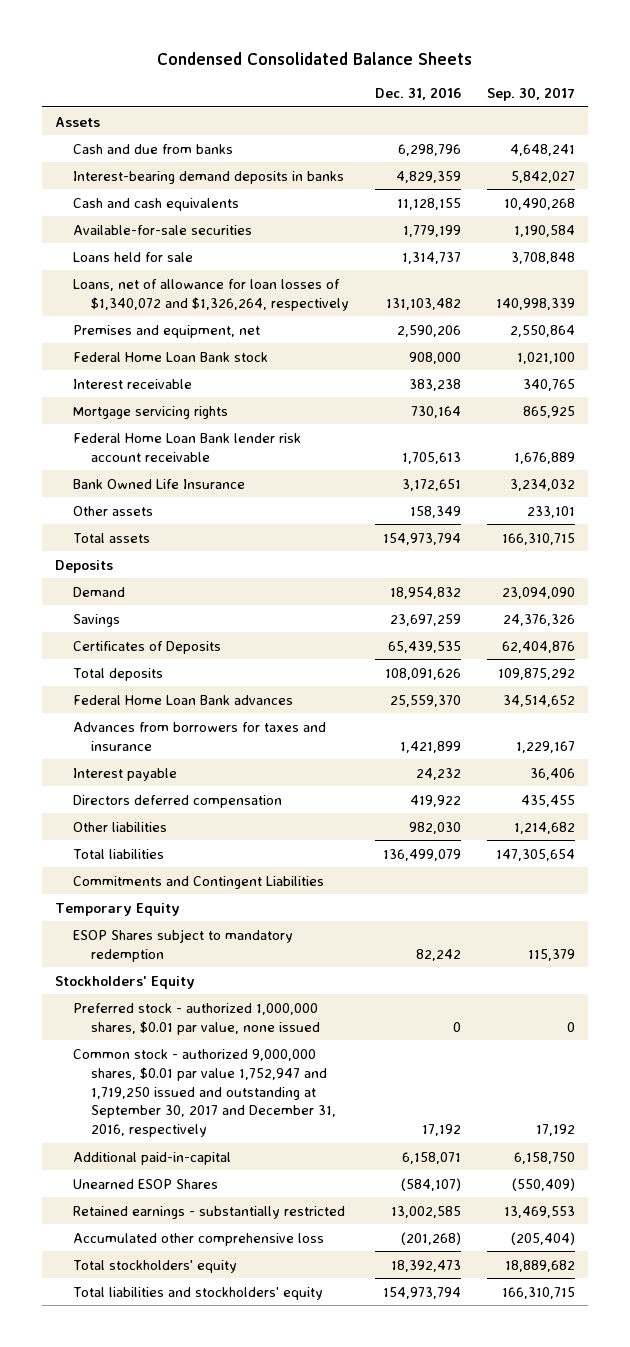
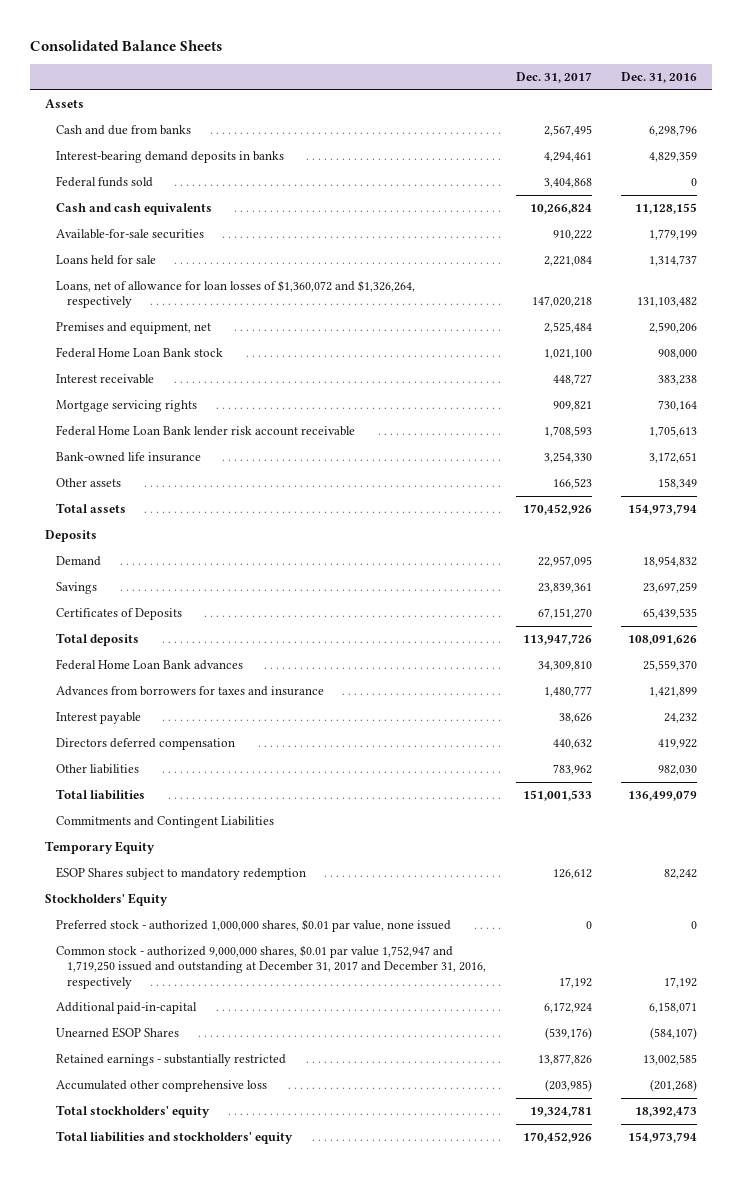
- Condensed Consolidated Balance Sheets
+ Consolidated Balance Sheets
- | Dec. 31, 2016 | Sep. 30, 2017
+ | Dec. 31, 2017 | Dec. 31, 2016
+ Federal funds sold | 3,404,868 | 0
- Loans, net of allowance for loan losses of $1,340,072 and $1,326,264, respectively | 131,103,482 | 140,998,339
+ Loans, net of allowance for loan losses of $1,360,072 and $1,326,264, respectively | 147,020,218 | 131,103,482
- Bank Owned Life Insurance | 3,172,651 | 3,234,032
+ Bank-owned life insurance | 3,254,330 | 3,172,651
- Common stock - authorized 9,000,000 shares, $0.01 par value 1,752,947 and 1,719,250 issued and outstanding at September 30, 2017 and December 31, 2016, respectively | 17,192 | 17,192
+ Common stock - authorized 9,000,000 shares, $0.01 par value 1,752,947 and 1,719,250 issued and outstanding at December 31, 2017 and December 31, 2016, respectively | 17,192 | 17,192

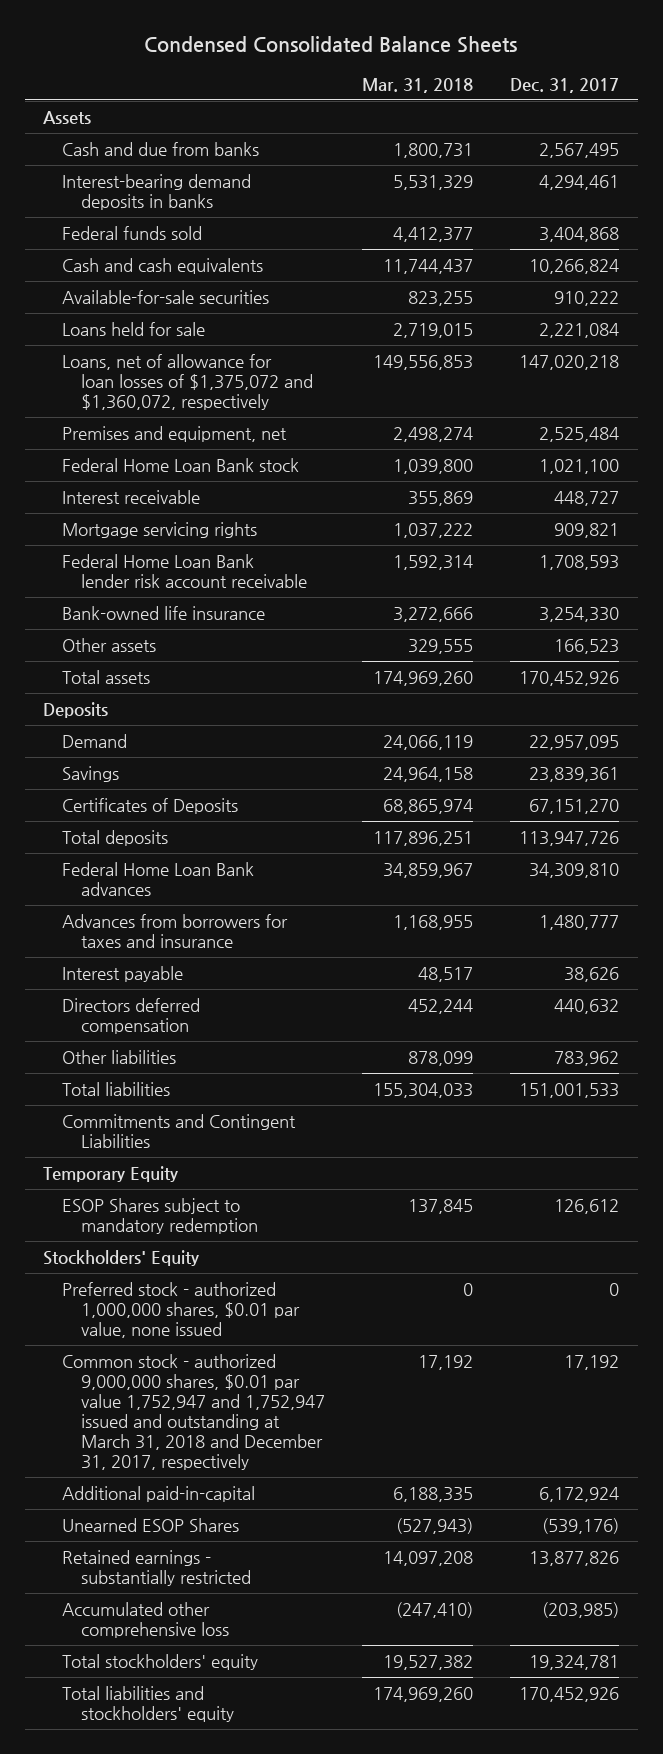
- Consolidated Balance Sheets
+ Condensed Consolidated Balance Sheets
- | Dec. 31, 2017 | Dec. 31, 2016
+ | Mar. 31, 2018 | Dec. 31, 2017
- Loans, net of allowance for loan losses of $1,360,072 and $1,326,264, respectively | 147,020,218 | 131,103,482
+ Loans, net of allowance for loan losses of $1,375,072 and $1,360,072, respectively | 149,556,853 | 147,020,218
- Common stock - authorized 9,000,000 shares, $0.01 par value 1,752,947 and 1,719,250 issued and outstanding at December 31, 2017 and December 31, 2016, respectively | 17,192 | 17,192
+ Common stock - authorized 9,000,000 shares, $0.01 par value 1,752,947 and 1,752,947 issued and outstanding at March 31, 2018 and December 31, 2017, respectively | 17,192 | 17,192

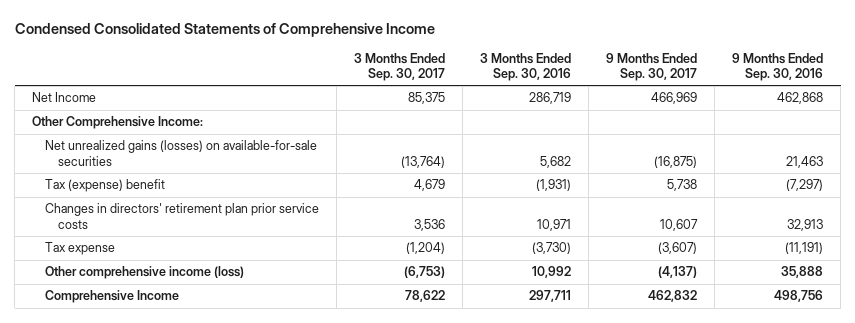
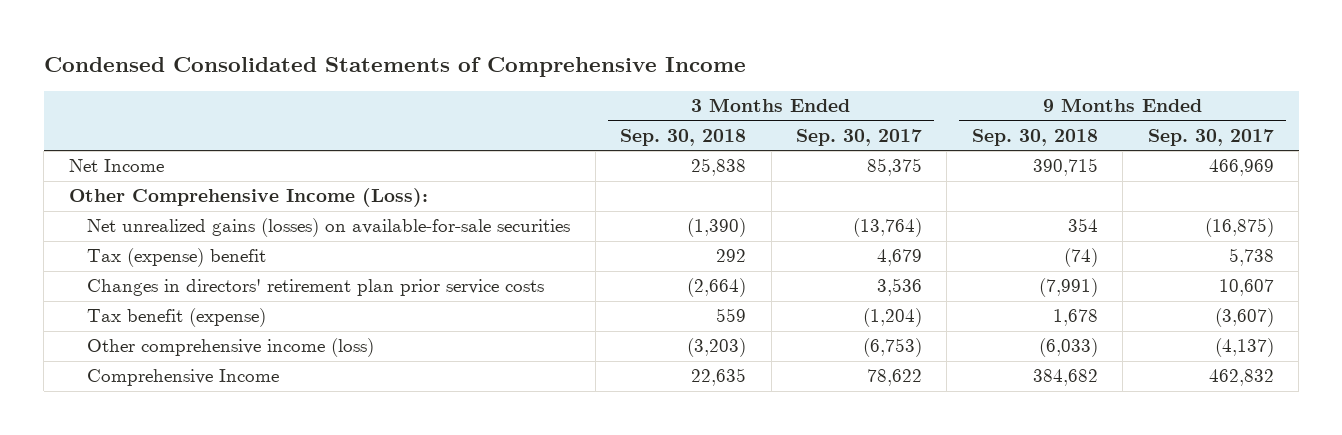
- | 3 Months Ended Sep. 30, 2017 | 3 Months Ended Sep. 30, 2016 | 9 Months Ended Sep. 30, 2017 | 9 Months Ended Sep. 30, 2016
+ | 3 Months Ended Sep. 30, 2018 | 3 Months Ended Sep. 30, 2017 | 9 Months Ended Sep. 30, 2018 | 9 Months Ended Sep. 30, 2017
- Other Comprehensive Income:
+ Other Comprehensive Income (Loss):
- Tax expense | (1,204) | (3,730) | (3,607) | (11,191)
+ Tax benefit (expense) | 559 | (1,204) | 1,678 | (3,607)

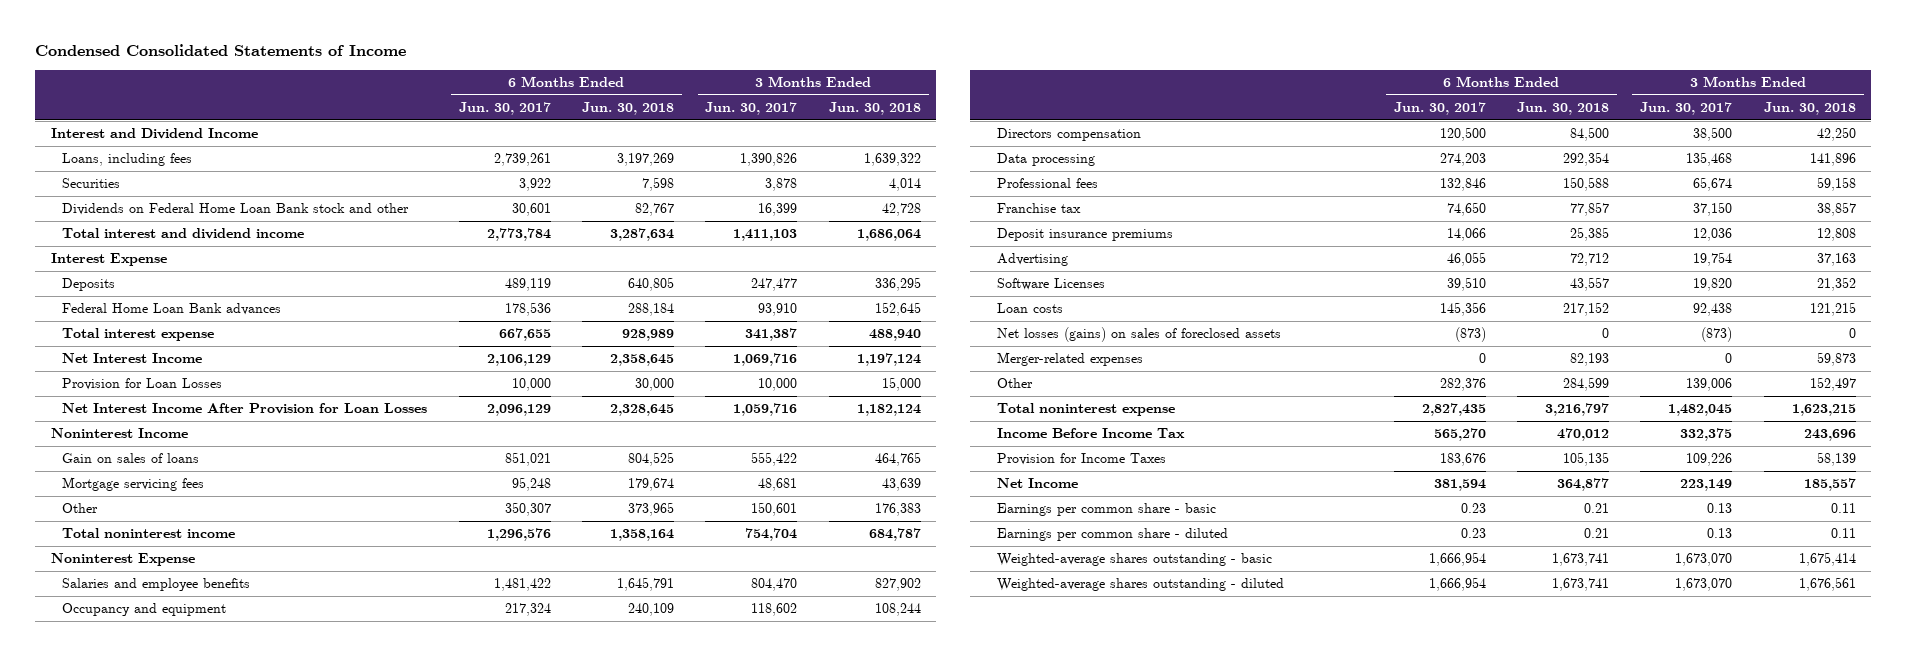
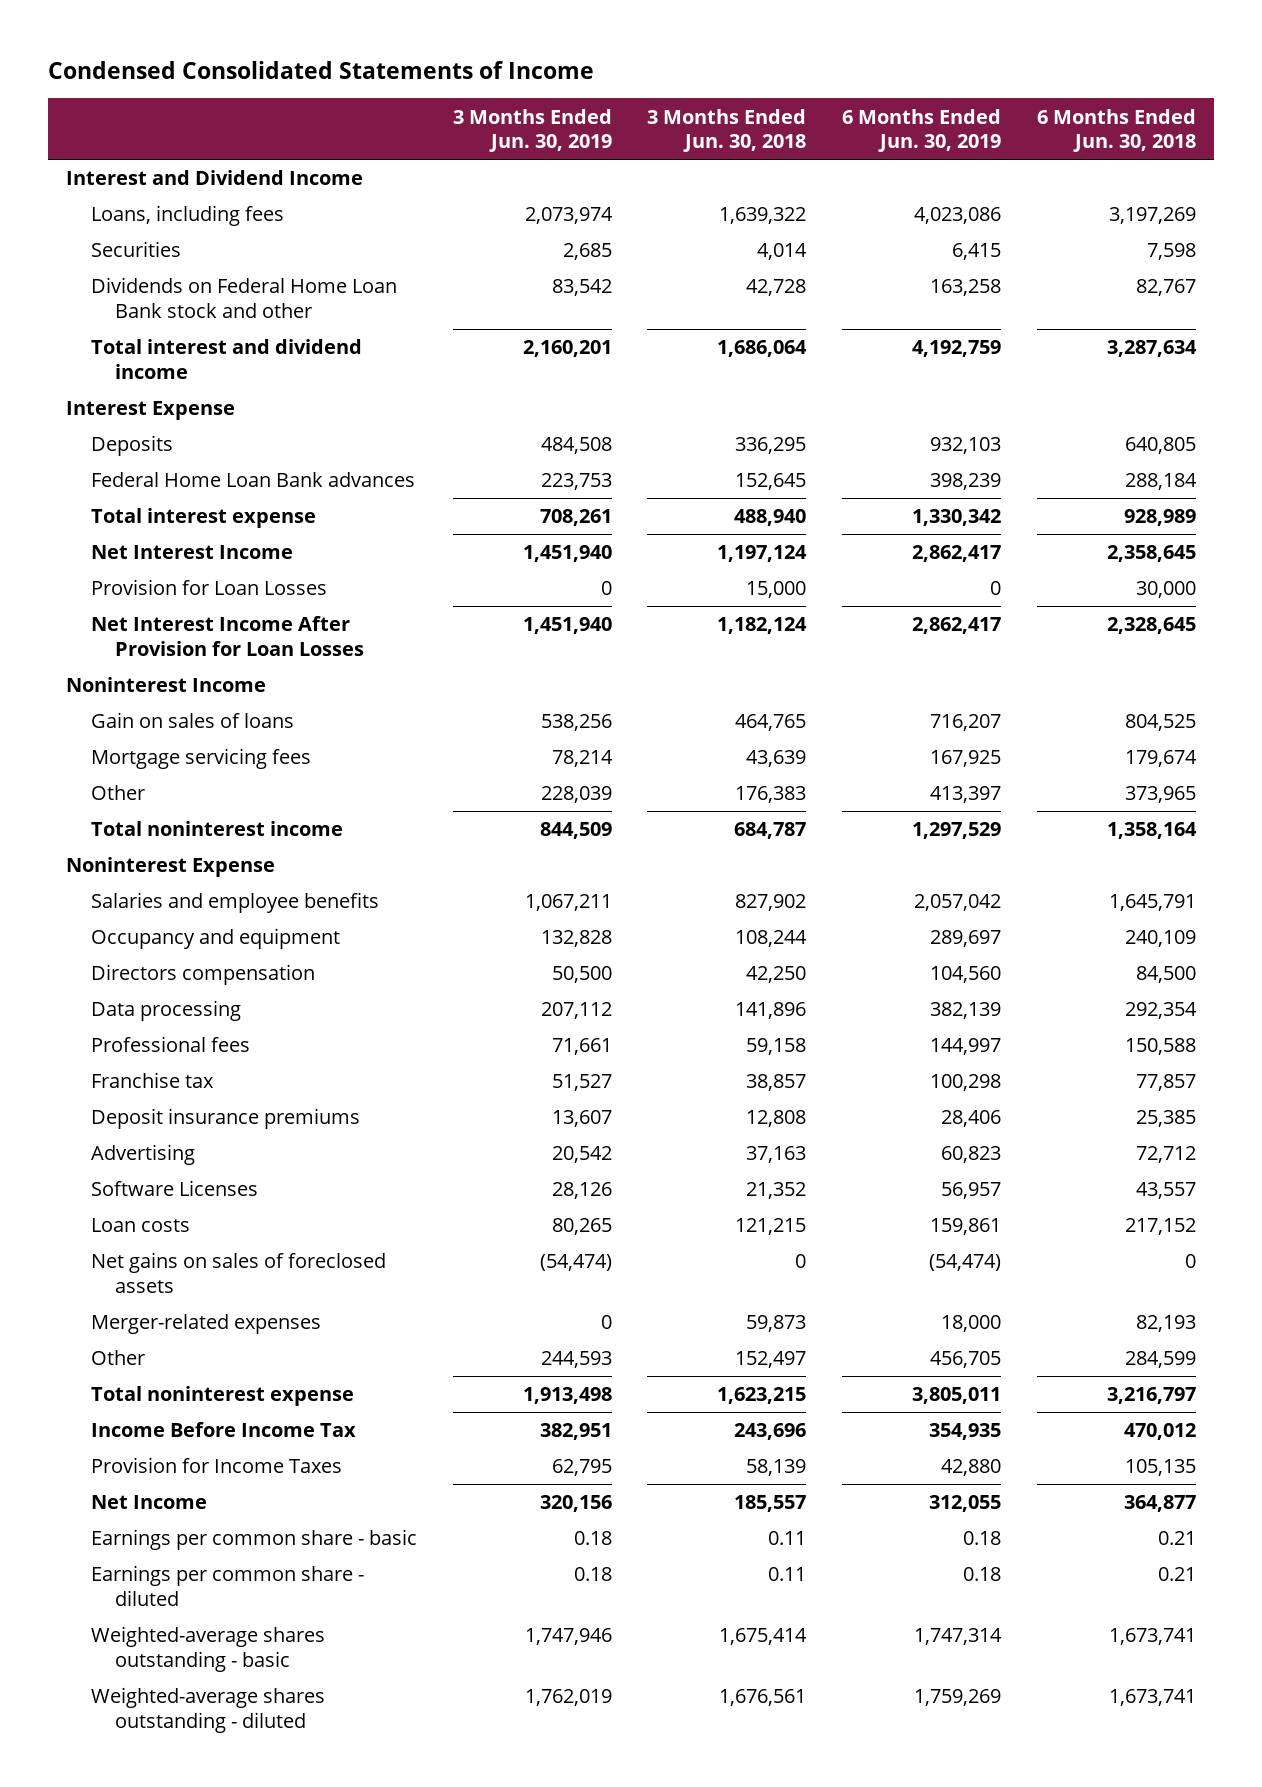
- | 6 Months Ended Jun. 30, 2017 | 6 Months Ended Jun. 30, 2018 | 3 Months Ended Jun. 30, 2017 | 3 Months Ended Jun. 30, 2018
+ | 3 Months Ended Jun. 30, 2019 | 3 Months Ended Jun. 30, 2018 | 6 Months Ended Jun. 30, 2019 | 6 Months Ended Jun. 30, 2018
- Net losses (gains) on sales of foreclosed assets | (873) | 0 | (873) | 0
+ Net gains on sales of foreclosed assets | (54,474) | 0 | (54,474) | 0

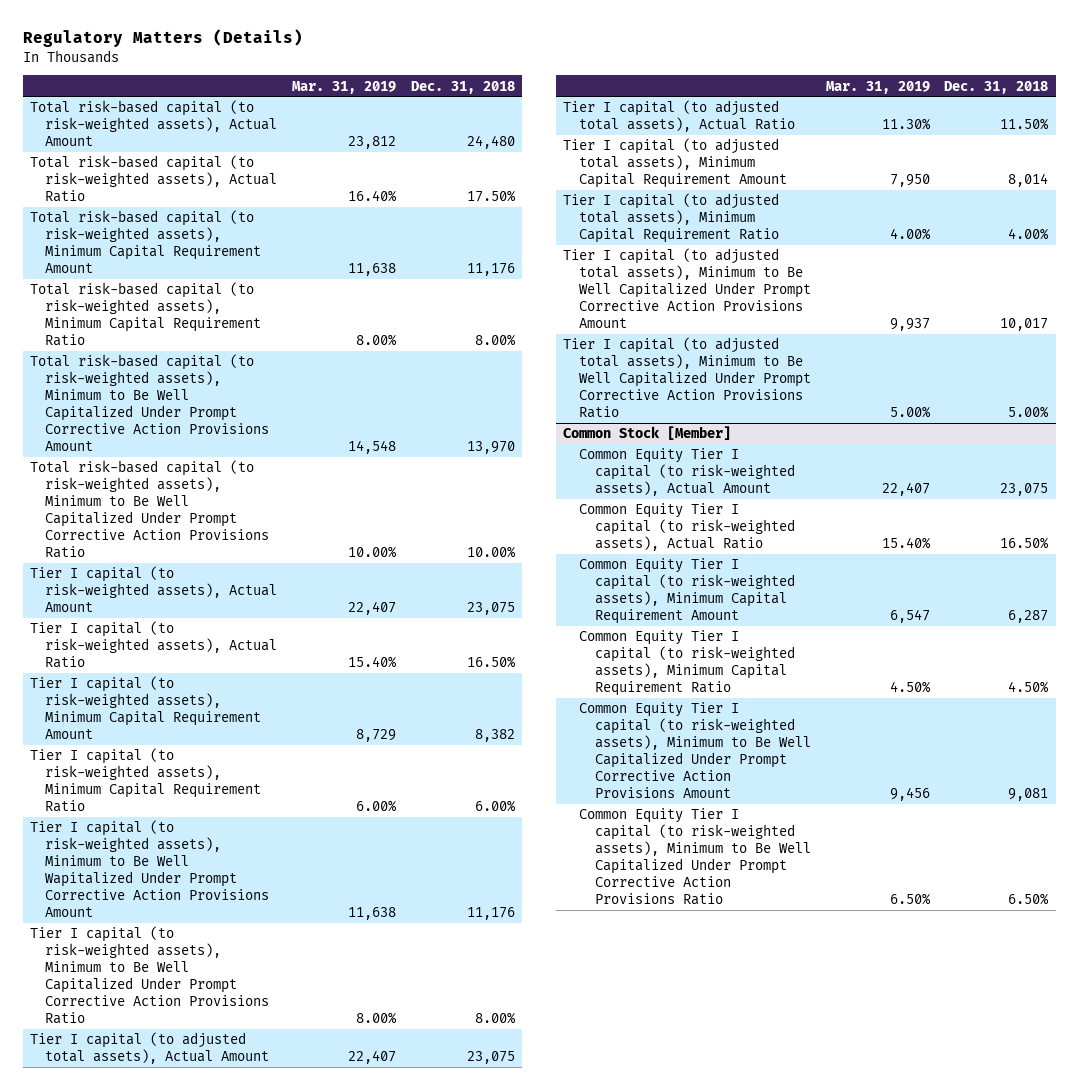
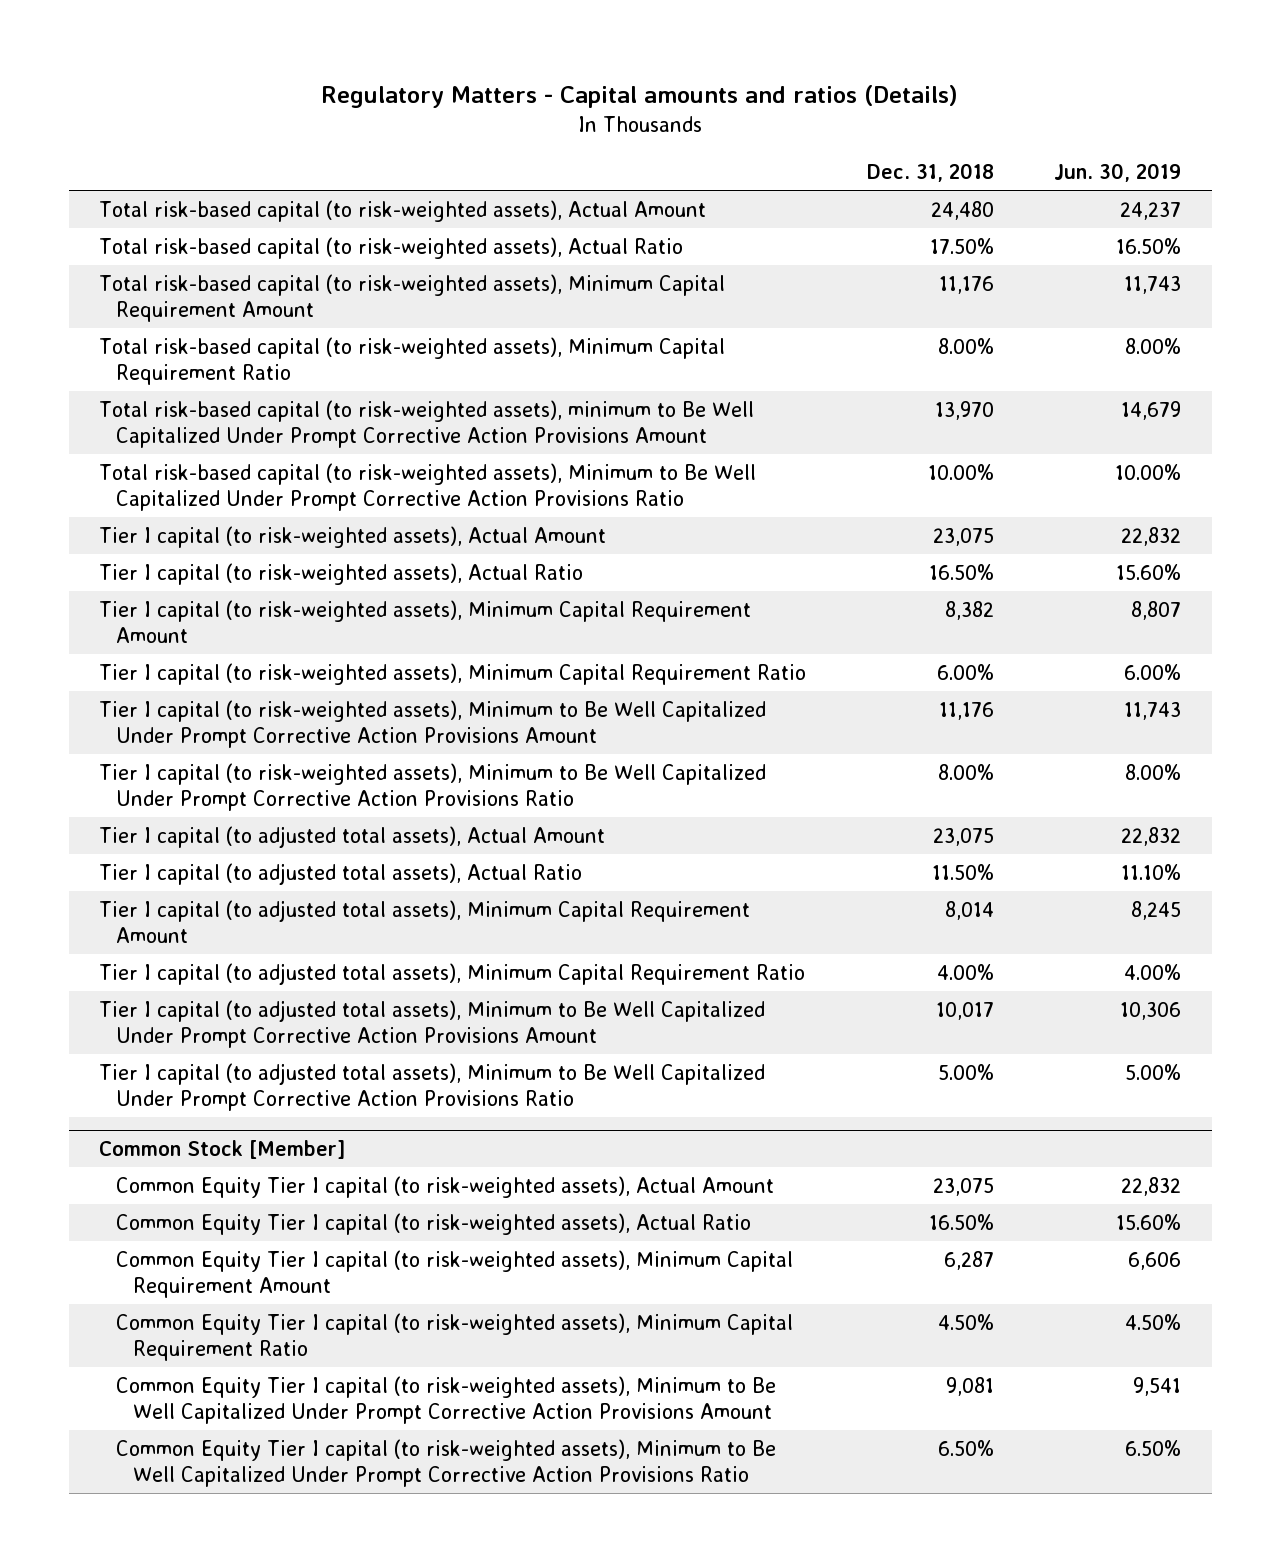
- Regulatory Matters (Details)
+ Regulatory Matters - Capital amounts and ratios (Details)
- | Mar. 31, 2019 | Dec. 31, 2018
+ | Dec. 31, 2018 | Jun. 30, 2019
- Total risk-based capital (to risk-weighted assets), Minimum to Be Well Capitalized Under Prompt Corrective Action Provisions Amount | 14,548 | 13,970
+ Total risk-based capital (to risk-weighted assets), minimum to Be Well Capitalized Under Prompt Corrective Action Provisions Amount | 13,970 | 14,679
- Tier I capital (to risk-weighted assets), Minimum to Be Well Wapitalized Under Prompt Corrective Action Provisions Amount | 11,638 | 11,176
+ Tier I capital (to risk-weighted assets), Minimum to Be Well Capitalized Under Prompt Corrective Action Provisions Amount | 11,176 | 11,743

